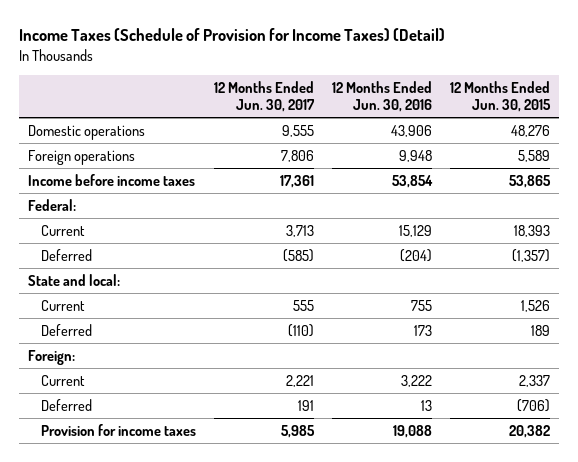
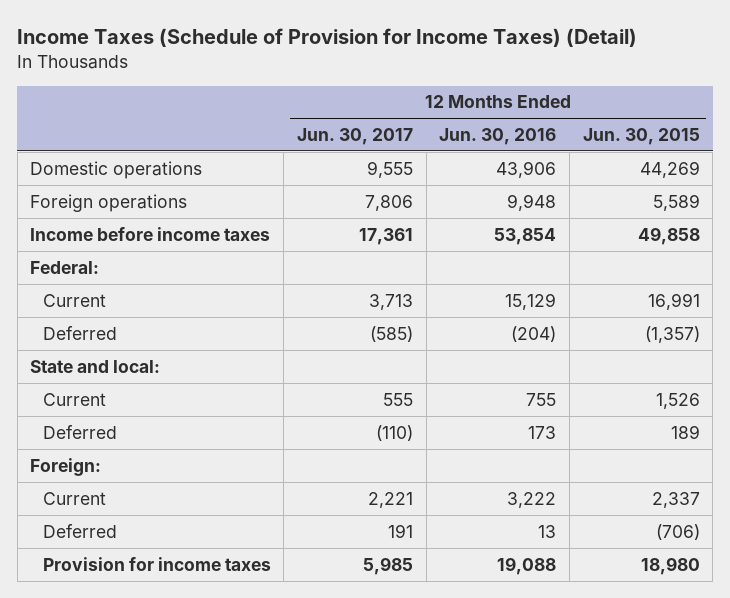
- Domestic operations | 9,555 | 43,906 | 48,276
+ Domestic operations | 9,555 | 43,906 | 44,269
- Income before income taxes | 17,361 | 53,854 | 53,865
+ Income before income taxes | 17,361 | 53,854 | 49,858
- Current | 3,713 | 15,129 | 18,393
+ Current | 3,713 | 15,129 | 16,991
- Provision for income taxes | 5,985 | 19,088 | 20,382
+ Provision for income taxes | 5,985 | 19,088 | 18,980

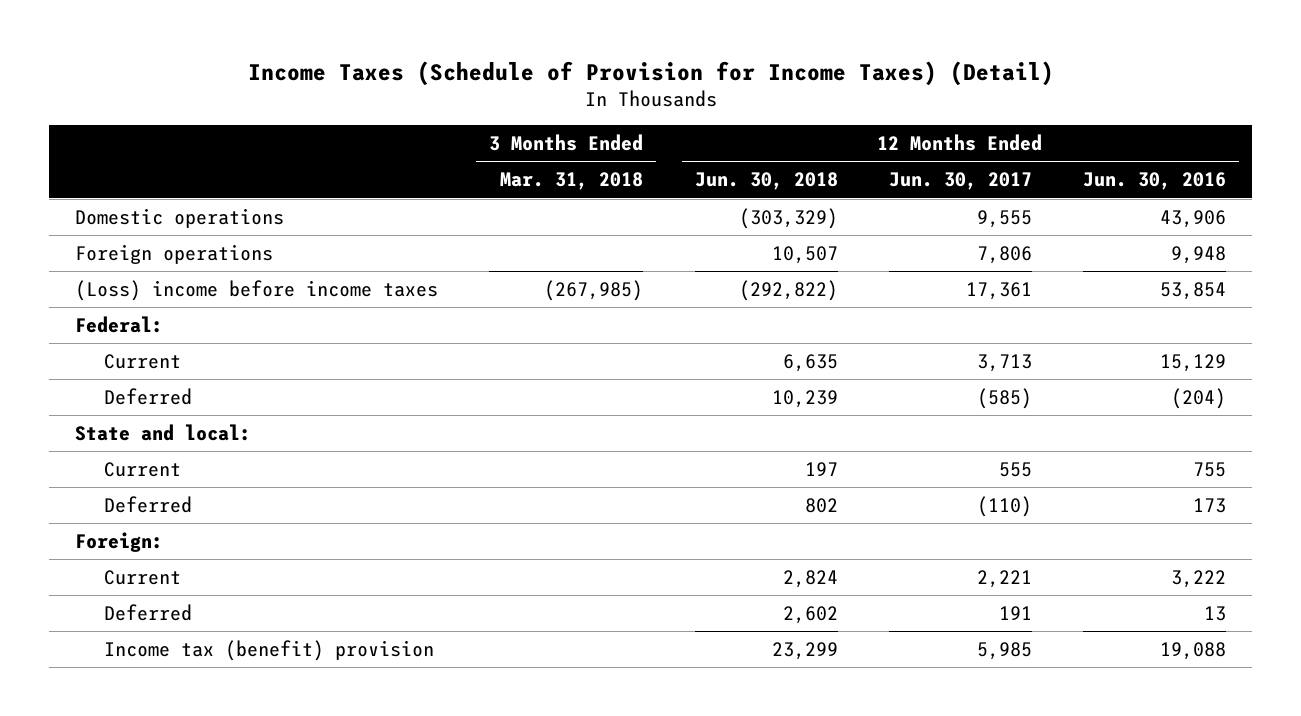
- | 12 Months Ended Jun. 30, 2017 | 12 Months Ended Jun. 30, 2016 | 12 Months Ended Jun. 30, 2015
+ | 3 Months Ended Mar. 31, 2018 | 12 Months Ended Jun. 30, 2018 | 12 Months Ended Jun. 30, 2017 | 12 Months Ended Jun. 30, 2016
- Income before income taxes | 17,361 | 53,854 | 49,858
+ (Loss) income before income taxes | (267,985) | (292,822) | 17,361 | 53,854
- Provision for income taxes | 5,985 | 19,088 | 18,980
+ Income tax (benefit) provision | | 23,299 | 5,985 | 19,088

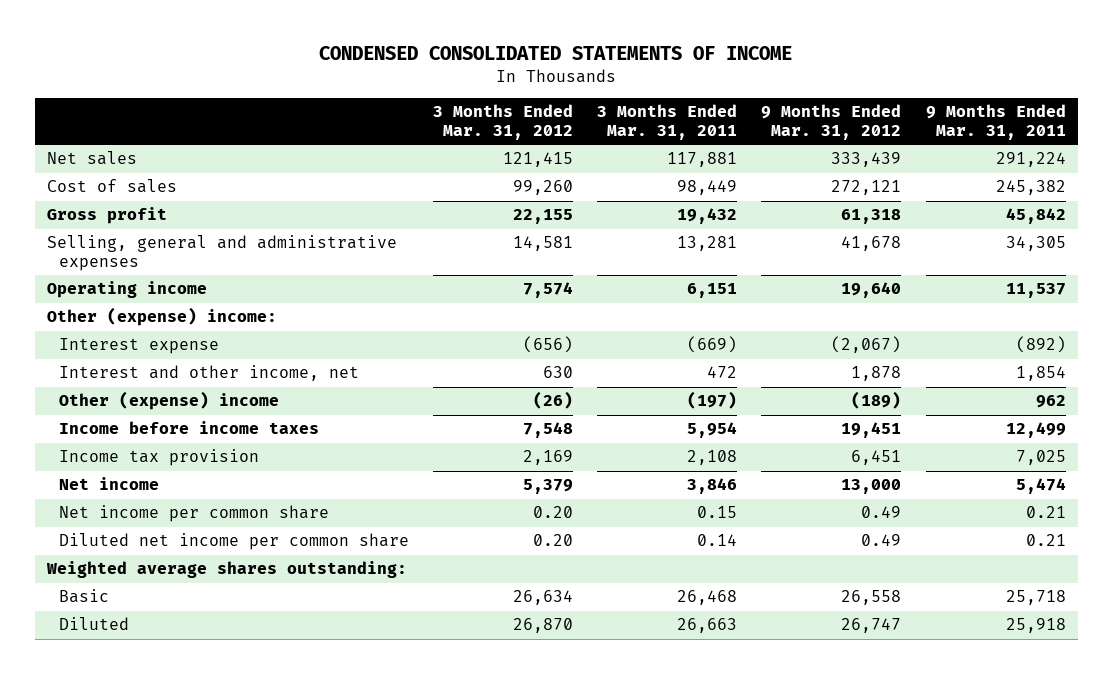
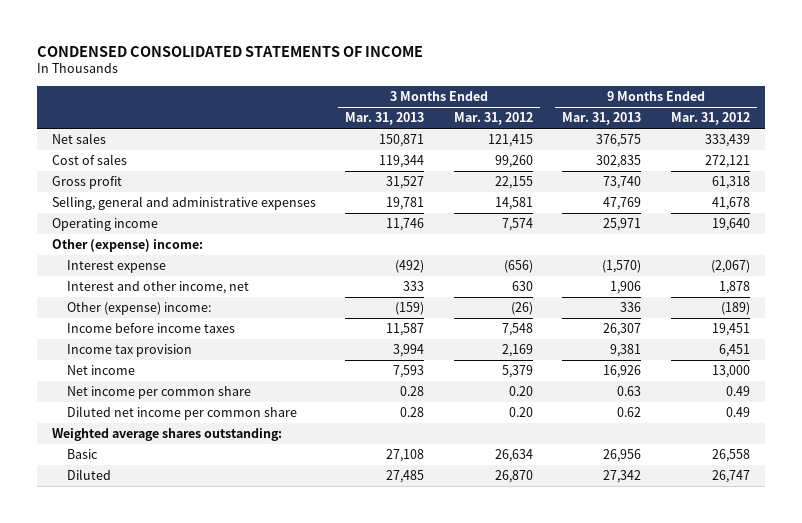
- | 3 Months Ended Mar. 31, 2012 | 3 Months Ended Mar. 31, 2011 | 9 Months Ended Mar. 31, 2012 | 9 Months Ended Mar. 31, 2011
+ | 3 Months Ended Mar. 31, 2013 | 3 Months Ended Mar. 31, 2012 | 9 Months Ended Mar. 31, 2013 | 9 Months Ended Mar. 31, 2012
- Other (expense) income | (26) | (197) | (189) | 962
+ Other (expense) income: | (159) | (26) | 336 | (189)

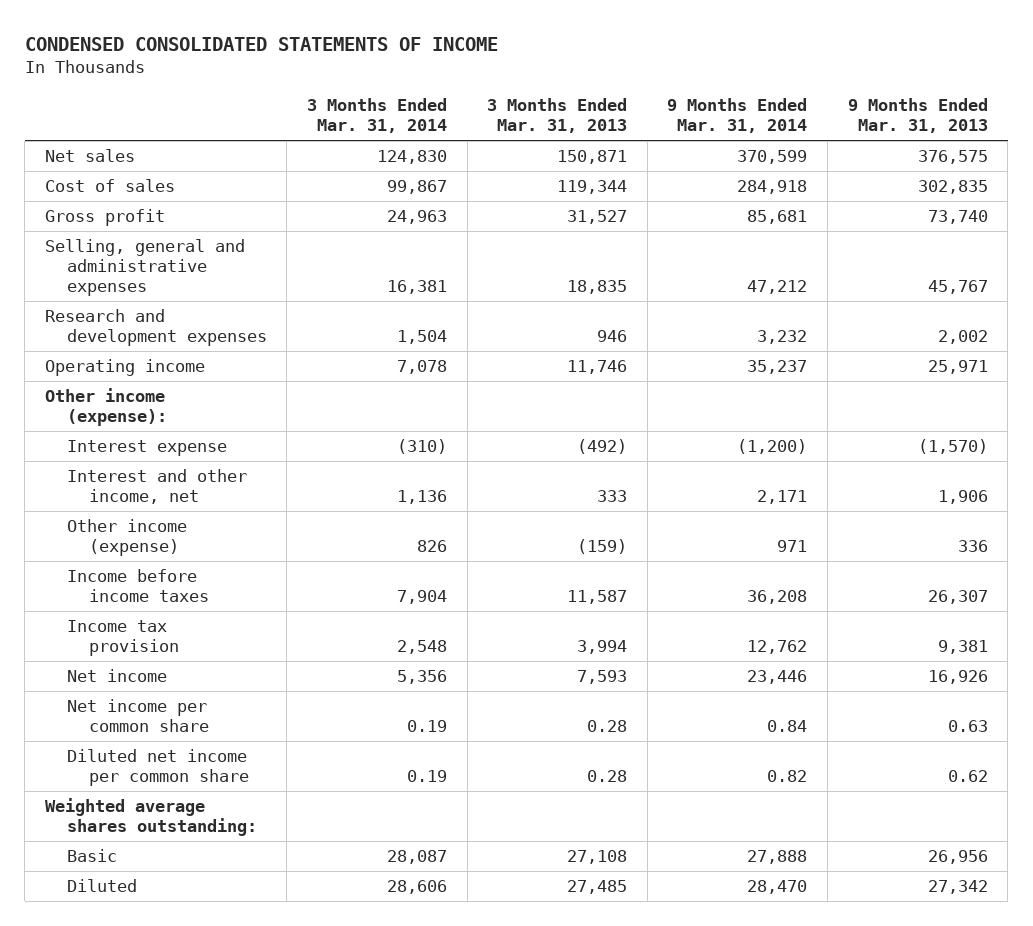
- | 3 Months Ended Mar. 31, 2013 | 3 Months Ended Mar. 31, 2012 | 9 Months Ended Mar. 31, 2013 | 9 Months Ended Mar. 31, 2012
+ | 3 Months Ended Mar. 31, 2014 | 3 Months Ended Mar. 31, 2013 | 9 Months Ended Mar. 31, 2014 | 9 Months Ended Mar. 31, 2013
- Selling, general and administrative expenses | 19,781 | 14,581 | 47,769 | 41,678
+ Selling, general and administrative expenses | 16,381 | 18,835 | 47,212 | 45,767
+ Research and development expenses | 1,504 | 946 | 3,232 | 2,002
- Other (expense) income:
+ Other income (expense):
- Other (expense) income: | (159) | (26) | 336 | (189)
+ Other income (expense) | 826 | (159) | 971 | 336

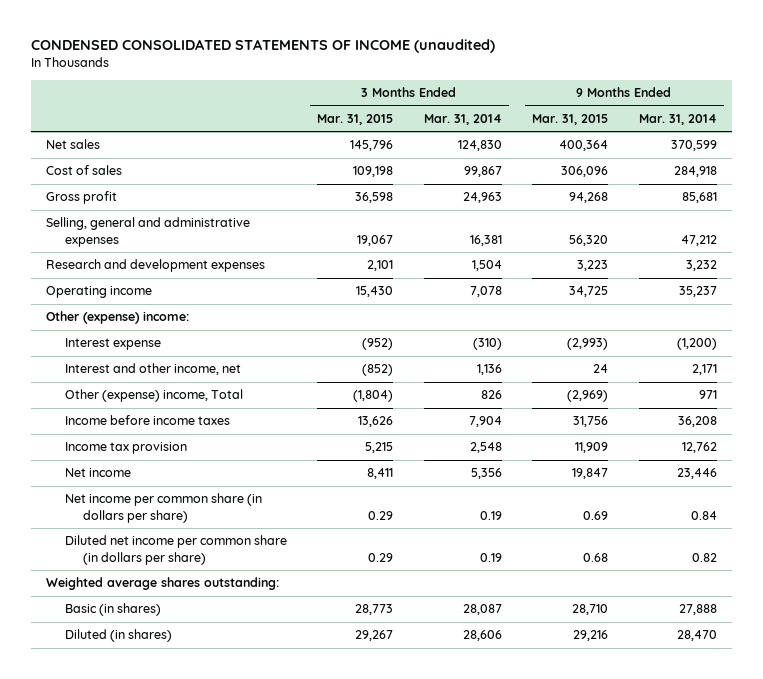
- CONDENSED CONSOLIDATED STATEMENTS OF INCOME
+ CONDENSED CONSOLIDATED STATEMENTS OF INCOME (unaudited)
- | 3 Months Ended Mar. 31, 2014 | 3 Months Ended Mar. 31, 2013 | 9 Months Ended Mar. 31, 2014 | 9 Months Ended Mar. 31, 2013
+ | 3 Months Ended Mar. 31, 2015 | 3 Months Ended Mar. 31, 2014 | 9 Months Ended Mar. 31, 2015 | 9 Months Ended Mar. 31, 2014
- Other income (expense):
+ Other (expense) income:
- Other income (expense) | 826 | (159) | 971 | 336
+ Other (expense) income, Total | (1,804) | 826 | (2,969) | 971
- Net income per common share | 0.19 | 0.28 | 0.84 | 0.63
- Diluted net income per common share | 0.19 | 0.28 | 0.82 | 0.62
+ Net income per common share (in dollars per share) | 0.29 | 0.19 | 0.69 | 0.84
+ Diluted net income per common share (in dollars per share) | 0.29 | 0.19 | 0.68 | 0.82
- Basic | 28,087 | 27,108 | 27,888 | 26,956
- Diluted | 28,606 | 27,485 | 28,470 | 27,342
+ Basic (in shares) | 28,773 | 28,087 | 28,710 | 27,888
+ Diluted (in shares) | 29,267 | 28,606 | 29,216 | 28,470

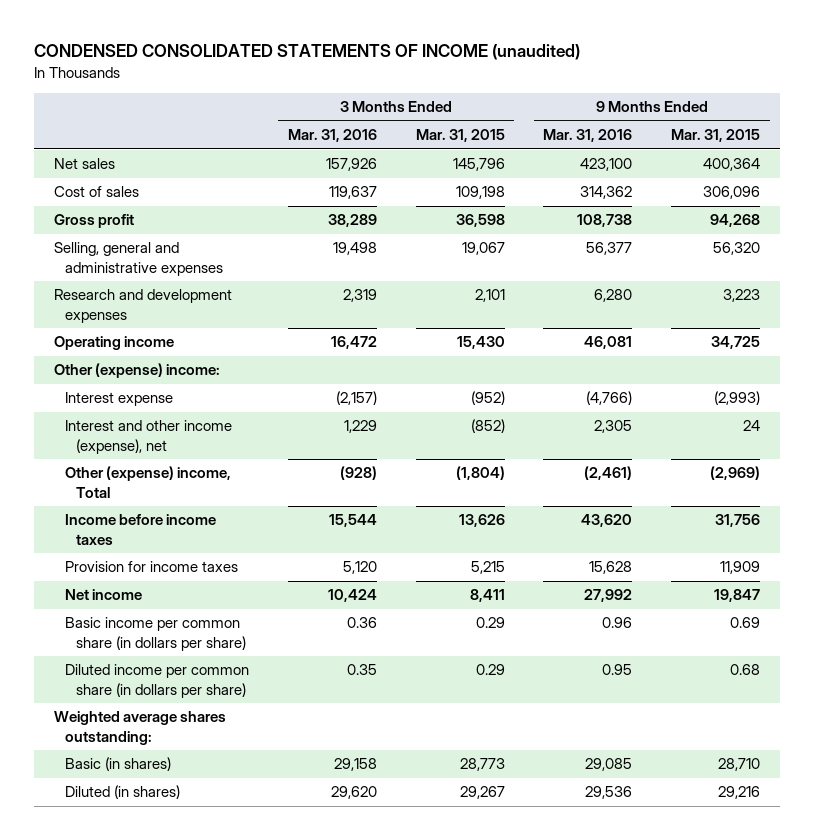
- | 3 Months Ended Mar. 31, 2015 | 3 Months Ended Mar. 31, 2014 | 9 Months Ended Mar. 31, 2015 | 9 Months Ended Mar. 31, 2014
+ | 3 Months Ended Mar. 31, 2016 | 3 Months Ended Mar. 31, 2015 | 9 Months Ended Mar. 31, 2016 | 9 Months Ended Mar. 31, 2015
- Interest and other income, net | (852) | 1,136 | 24 | 2,171
+ Interest and other income (expense), net | 1,229 | (852) | 2,305 | 24
- Income tax provision | 5,215 | 2,548 | 11,909 | 12,762
+ Provision for income taxes | 5,120 | 5,215 | 15,628 | 11,909
- Net income per common share (in dollars per share) | 0.29 | 0.19 | 0.69 | 0.84
- Diluted net income per common share (in dollars per share) | 0.29 | 0.19 | 0.68 | 0.82
+ Basic income per common share (in dollars per share) | 0.36 | 0.29 | 0.96 | 0.69
+ Diluted income per common share (in dollars per share) | 0.35 | 0.29 | 0.95 | 0.68

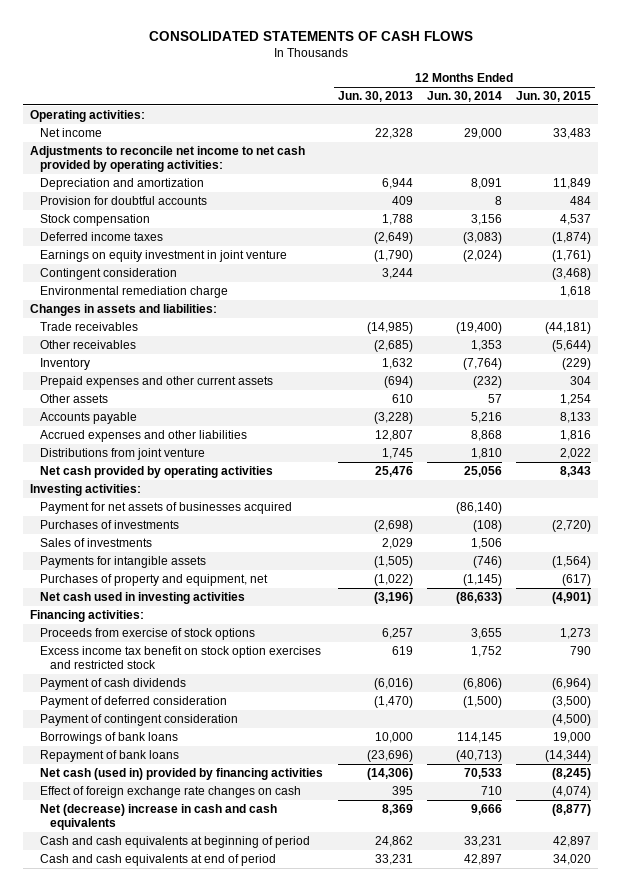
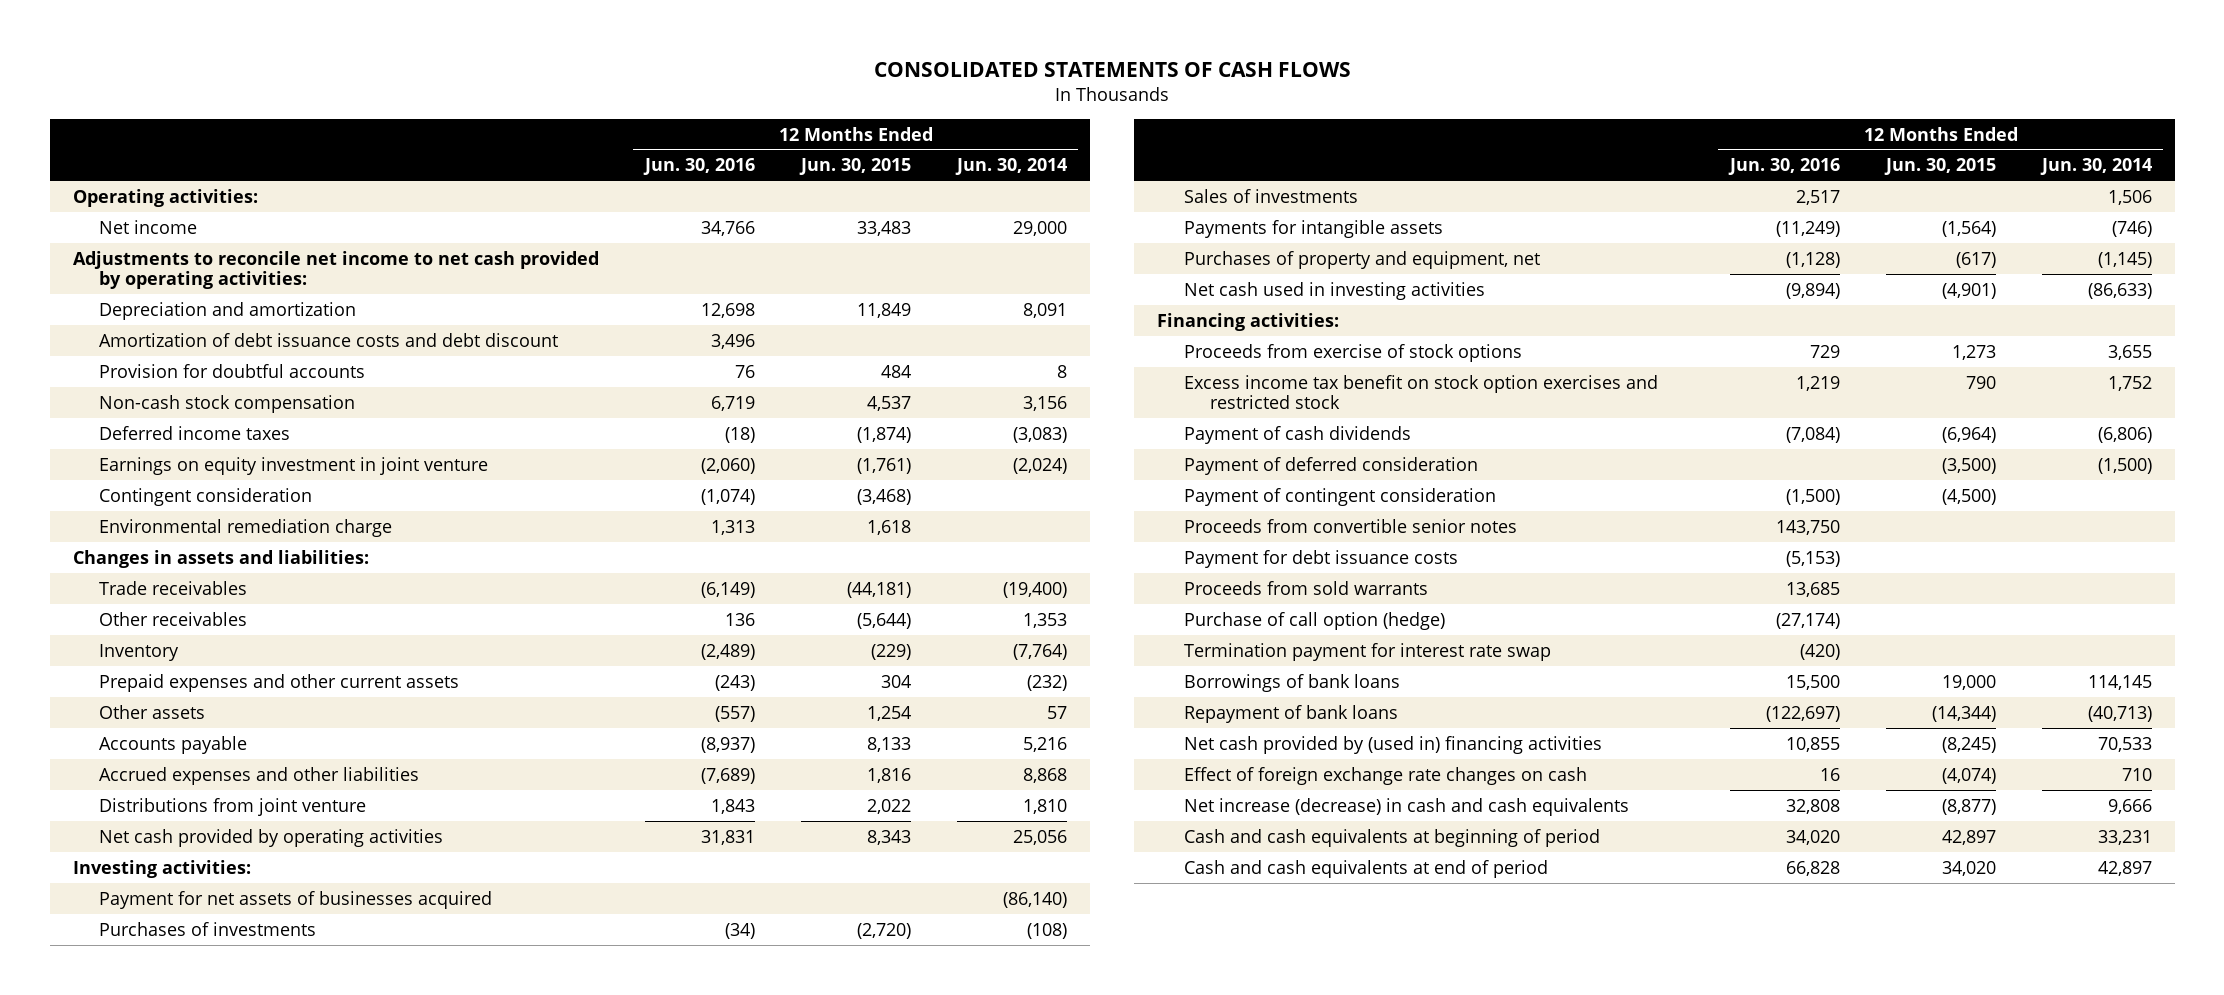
- | 12 Months Ended Jun. 30, 2013 | 12 Months Ended Jun. 30, 2014 | 12 Months Ended Jun. 30, 2015
+ | 12 Months Ended Jun. 30, 2016 | 12 Months Ended Jun. 30, 2015 | 12 Months Ended Jun. 30, 2014
+ Amortization of debt issuance costs and debt discount | 3,496 | |
- Stock compensation | 1,788 | 3,156 | 4,537
+ Non-cash stock compensation | 6,719 | 4,537 | 3,156
+ Proceeds from convertible senior notes | 143,750 | |
+ Payment for debt issuance costs | (5,153) | |
+ Proceeds from sold warrants | 13,685 | |
+ Purchase of call option (hedge) | (27,174) | |
+ Termination payment for interest rate swap | (420) | |
- Net cash (used in) provided by financing activities | (14,306) | 70,533 | (8,245)
+ Net cash provided by (used in) financing activities | 10,855 | (8,245) | 70,533
- Net (decrease) increase in cash and cash equivalents | 8,369 | 9,666 | (8,877)
+ Net increase (decrease) in cash and cash equivalents | 32,808 | (8,877) | 9,666

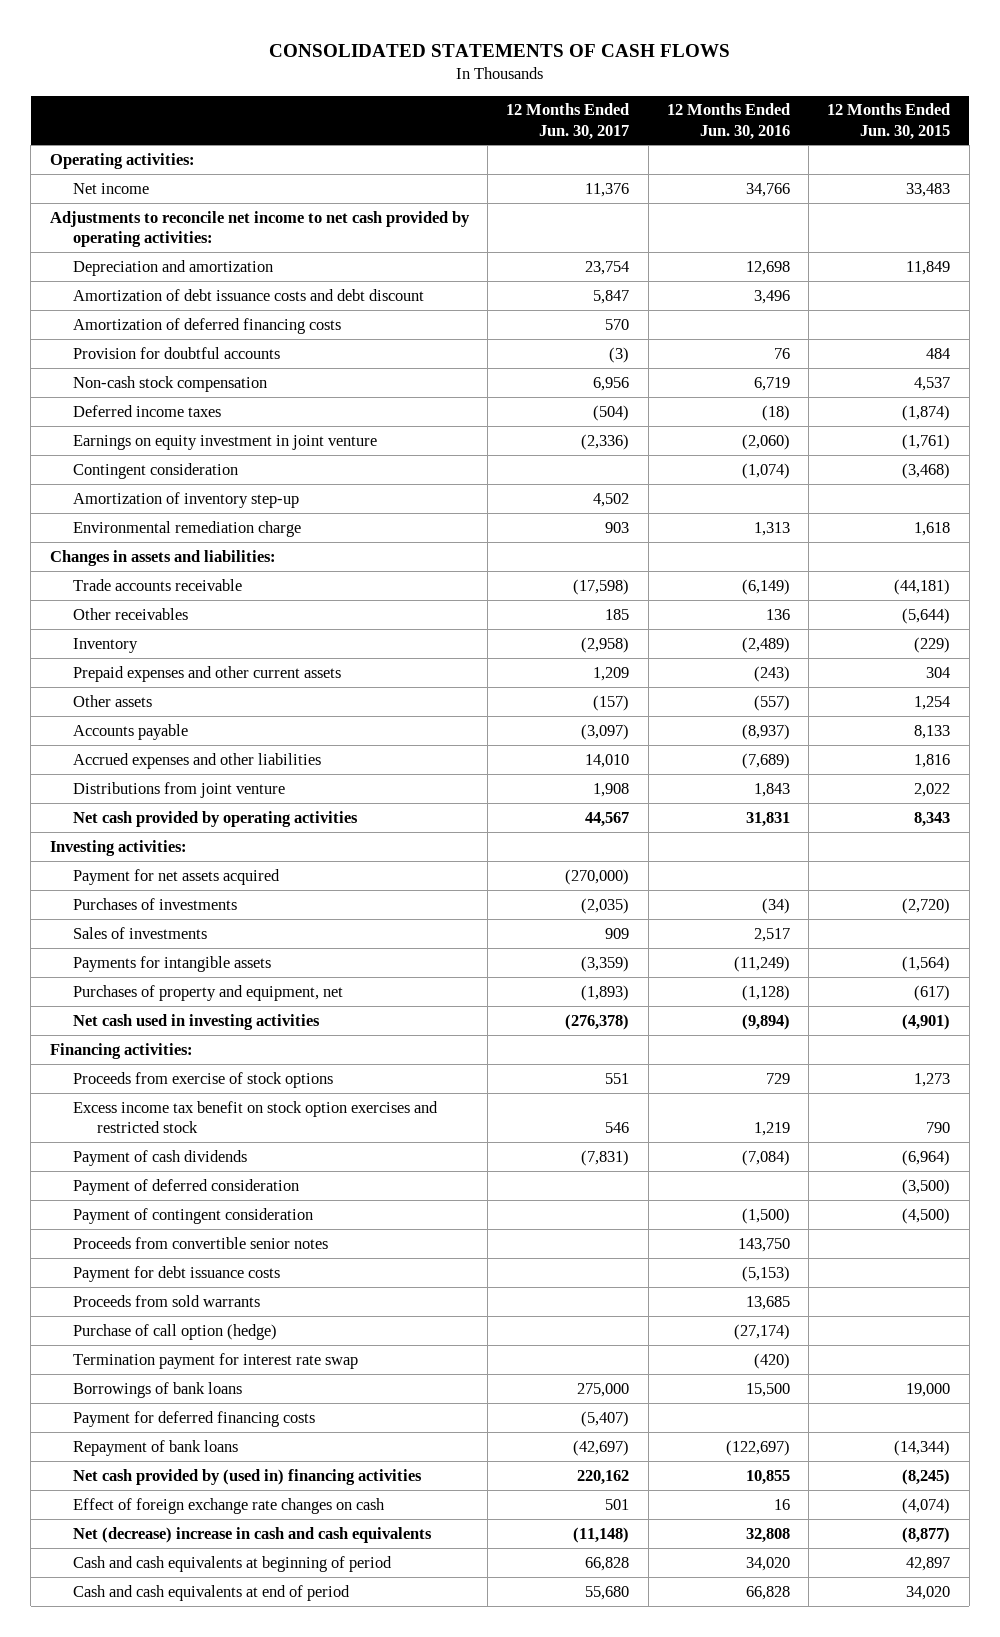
- | 12 Months Ended Jun. 30, 2016 | 12 Months Ended Jun. 30, 2015 | 12 Months Ended Jun. 30, 2014
+ | 12 Months Ended Jun. 30, 2017 | 12 Months Ended Jun. 30, 2016 | 12 Months Ended Jun. 30, 2015
+ Amortization of deferred financing costs | 570 | |
+ Amortization of inventory step-up | 4,502 | |
- Trade receivables | (6,149) | (44,181) | (19,400)
+ Trade accounts receivable | (17,598) | (6,149) | (44,181)
- Payment for net assets of businesses acquired | | | (86,140)
+ Payment for net assets acquired | (270,000) | |
+ Payment for deferred financing costs | (5,407) | |
- Net increase (decrease) in cash and cash equivalents | 32,808 | (8,877) | 9,666
+ Net (decrease) increase in cash and cash equivalents | (11,148) | 32,808 | (8,877)

